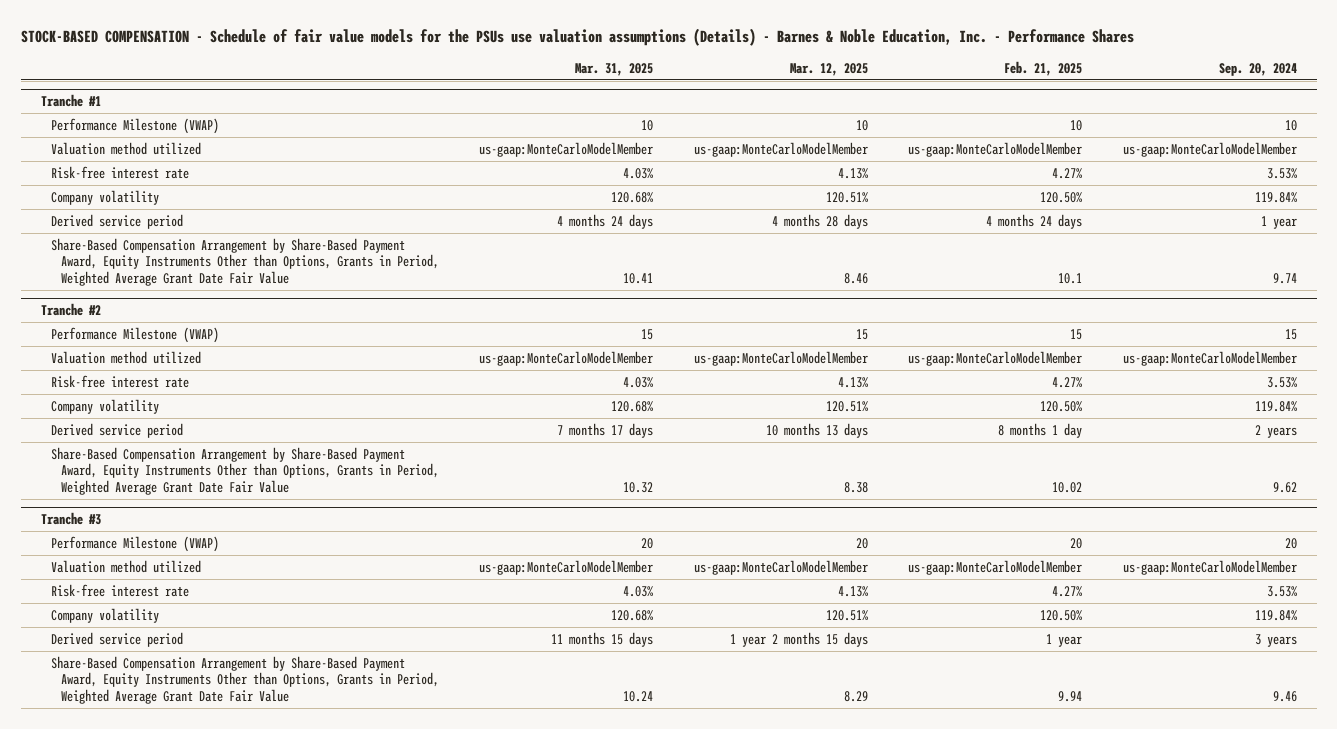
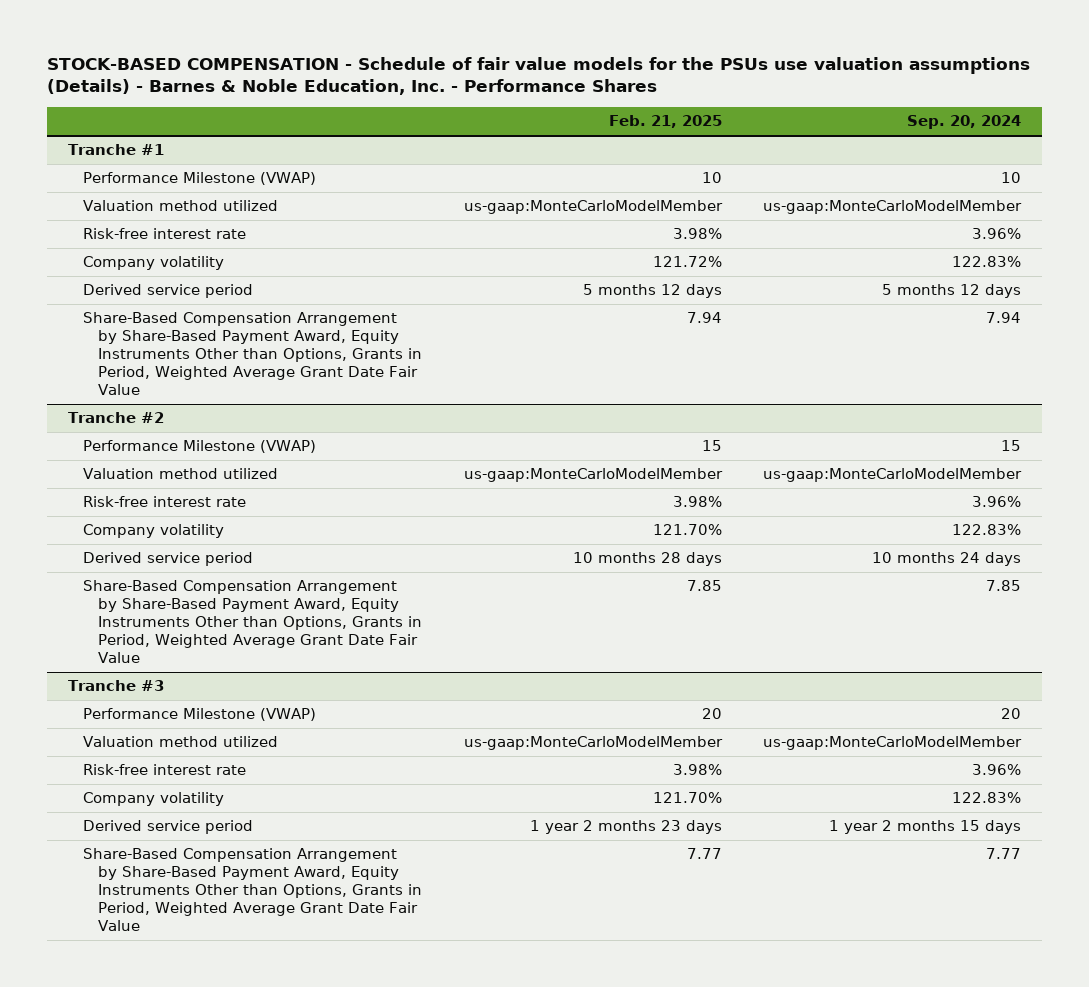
- | Mar. 31, 2025 | Mar. 12, 2025 | Feb. 21, 2025 | Sep. 20, 2024
+ | Feb. 21, 2025 | Sep. 20, 2024
@ Tranche #1
- Risk-free interest rate | 4.03% | 4.13% | 4.27% | 3.53%
- Company volatility | 120.68% | 120.51% | 120.50% | 119.84%
- Derived service period | 4 months 24 days | 4 months 28 days | 4 months 24 days | 1 year
- Share-Based Compensation Arrangement by Share-Based Payment Award, Equity Instruments Other than Options, Grants in Period, Weighted Average Grant Date Fair Value | 10.41 | 8.46 | 10.1 | 9.74
+ Risk-free interest rate | 3.98% | 3.96%
+ Company volatility | 121.72% | 122.83%
+ Derived service period | 5 months 12 days | 5 months 12 days
+ Share-Based Compensation Arrangement by Share-Based Payment Award, Equity Instruments Other than Options, Grants in Period, Weighted Average Grant Date Fair Value | 7.94 | 7.94
@ Tranche #2
- Risk-free interest rate | 4.03% | 4.13% | 4.27% | 3.53%
- Company volatility | 120.68% | 120.51% | 120.50% | 119.84%
- Derived service period | 7 months 17 days | 10 months 13 days | 8 months 1 day | 2 years
- Share-Based Compensation Arrangement by Share-Based Payment Award, Equity Instruments Other than Options, Grants in Period, Weighted Average Grant Date Fair Value | 10.32 | 8.38 | 10.02 | 9.62
+ Risk-free interest rate | 3.98% | 3.96%
+ Company volatility | 121.70% | 122.83%
+ Derived service period | 10 months 28 days | 10 months 24 days
+ Share-Based Compensation Arrangement by Share-Based Payment Award, Equity Instruments Other than Options, Grants in Period, Weighted Average Grant Date Fair Value | 7.85 | 7.85
@ Tranche #3
- Risk-free interest rate | 4.03% | 4.13% | 4.27% | 3.53%
- Company volatility | 120.68% | 120.51% | 120.50% | 119.84%
- Derived service period | 11 months 15 days | 1 year 2 months 15 days | 1 year | 3 years
- Share-Based Compensation Arrangement by Share-Based Payment Award, Equity Instruments Other than Options, Grants in Period, Weighted Average Grant Date Fair Value | 10.24 | 8.29 | 9.94 | 9.46
+ Risk-free interest rate | 3.98% | 3.96%
+ Company volatility | 121.70% | 122.83%
+ Derived service period | 1 year 2 months 23 days | 1 year 2 months 15 days
+ Share-Based Compensation Arrangement by Share-Based Payment Award, Equity Instruments Other than Options, Grants in Period, Weighted Average Grant Date Fair Value | 7.77 | 7.77

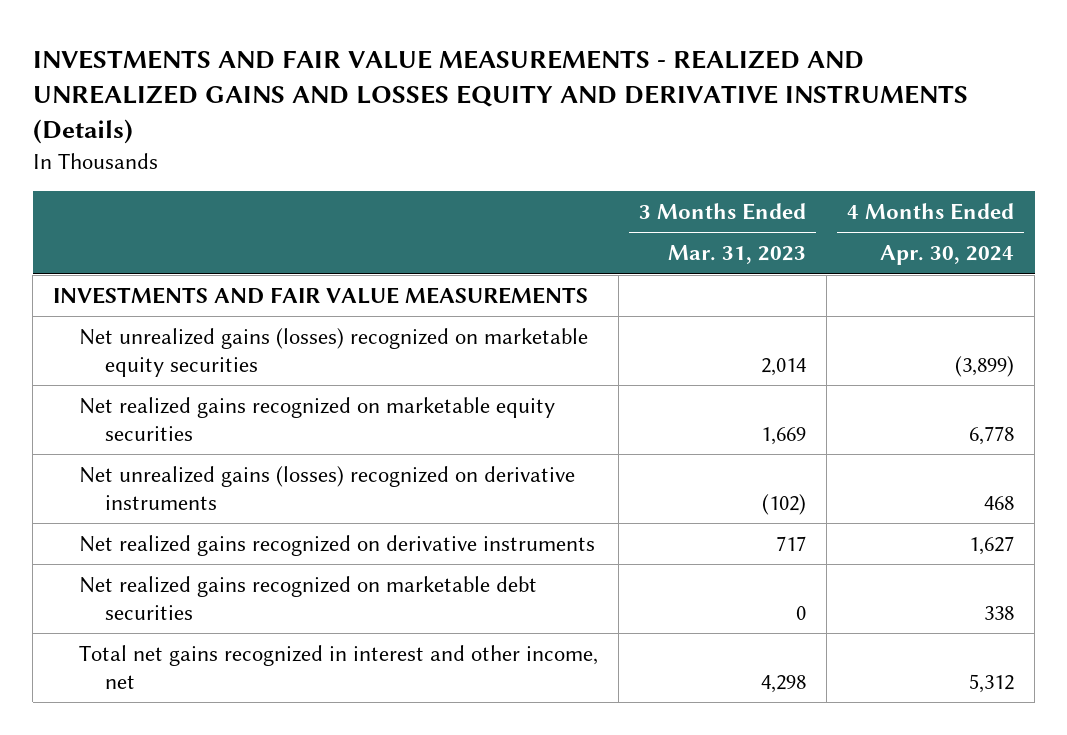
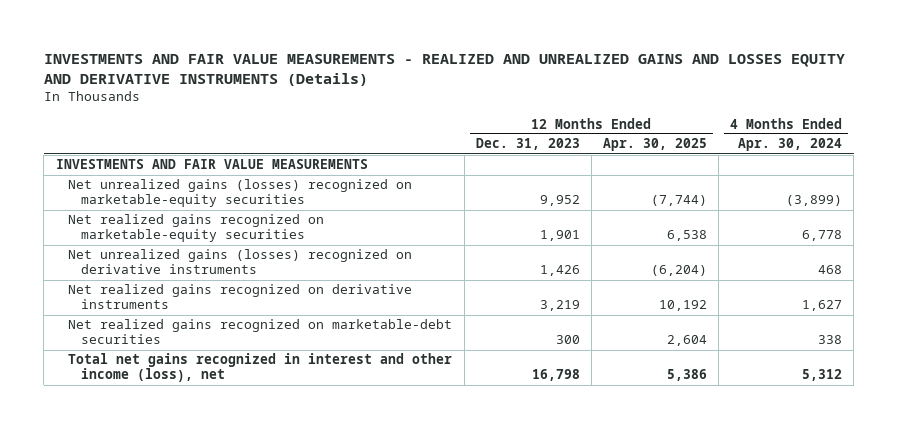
- | 3 Months Ended Mar. 31, 2023 | 4 Months Ended Apr. 30, 2024
+ | 12 Months Ended Dec. 31, 2023 | 12 Months Ended Apr. 30, 2025 | 4 Months Ended Apr. 30, 2024
- Net unrealized gains (losses) recognized on marketable equity securities | 2,014 | (3,899)
- Net realized gains recognized on marketable equity securities | 1,669 | 6,778
+ Net unrealized gains (losses) recognized on marketable-equity securities | 9,952 | (7,744) | (3,899)
+ Net realized gains recognized on marketable-equity securities | 1,901 | 6,538 | 6,778
- Net realized gains recognized on marketable debt securities | 0 | 338
- Total net gains recognized in interest and other income, net | 4,298 | 5,312
+ Net realized gains recognized on marketable-debt securities | 300 | 2,604 | 338
+ Total net gains recognized in interest and other income (loss), net | 16,798 | 5,386 | 5,312

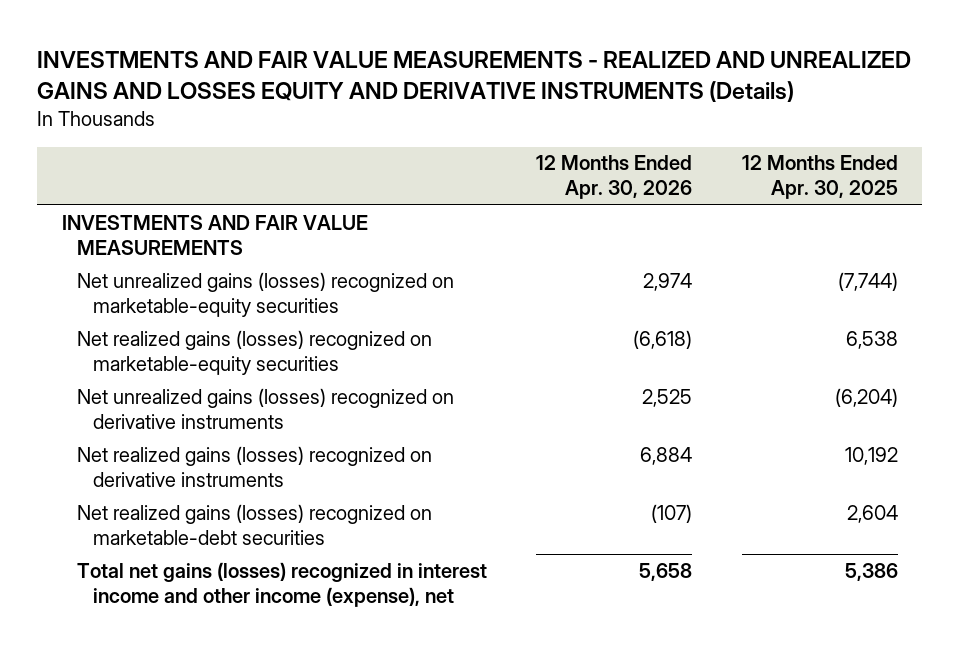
- | 12 Months Ended Dec. 31, 2023 | 12 Months Ended Apr. 30, 2025 | 4 Months Ended Apr. 30, 2024
+ | 12 Months Ended Apr. 30, 2026 | 12 Months Ended Apr. 30, 2025
- Net realized gains recognized on marketable-equity securities | 1,901 | 6,538 | 6,778
+ Net realized gains (losses) recognized on marketable-equity securities | (6,618) | 6,538
- Net realized gains recognized on derivative instruments | 3,219 | 10,192 | 1,627
- Net realized gains recognized on marketable-debt securities | 300 | 2,604 | 338
- Total net gains recognized in interest and other income (loss), net | 16,798 | 5,386 | 5,312
+ Net realized gains (losses) recognized on derivative instruments | 6,884 | 10,192
+ Net realized gains (losses) recognized on marketable-debt securities | (107) | 2,604
+ Total net gains (losses) recognized in interest income and other income (expense), net | 5,658 | 5,386

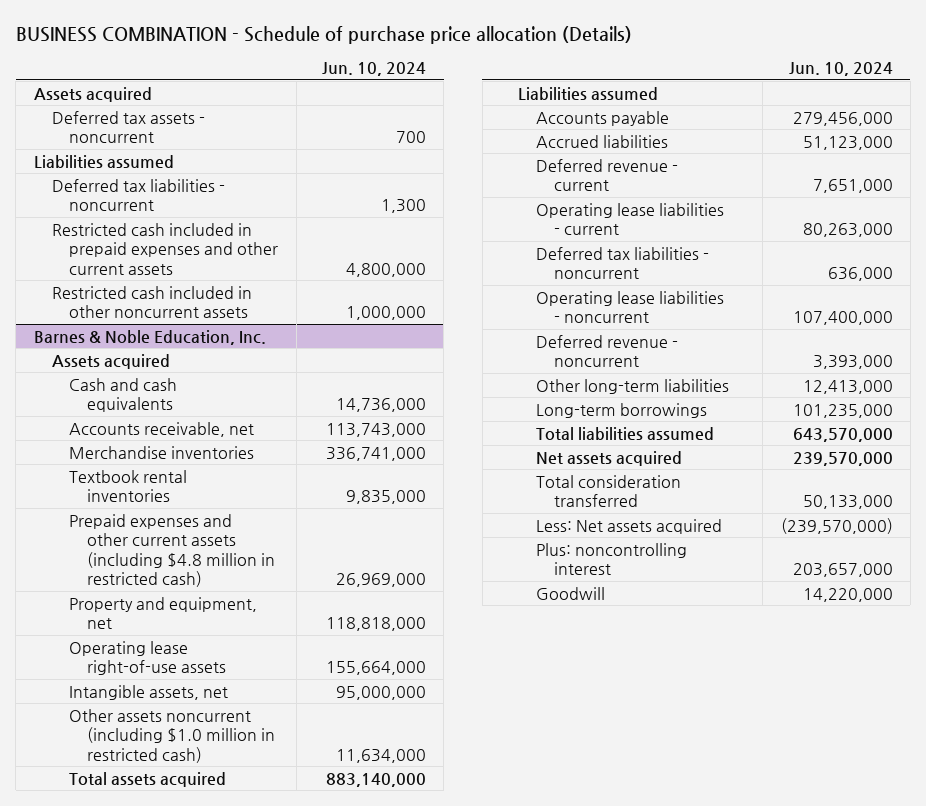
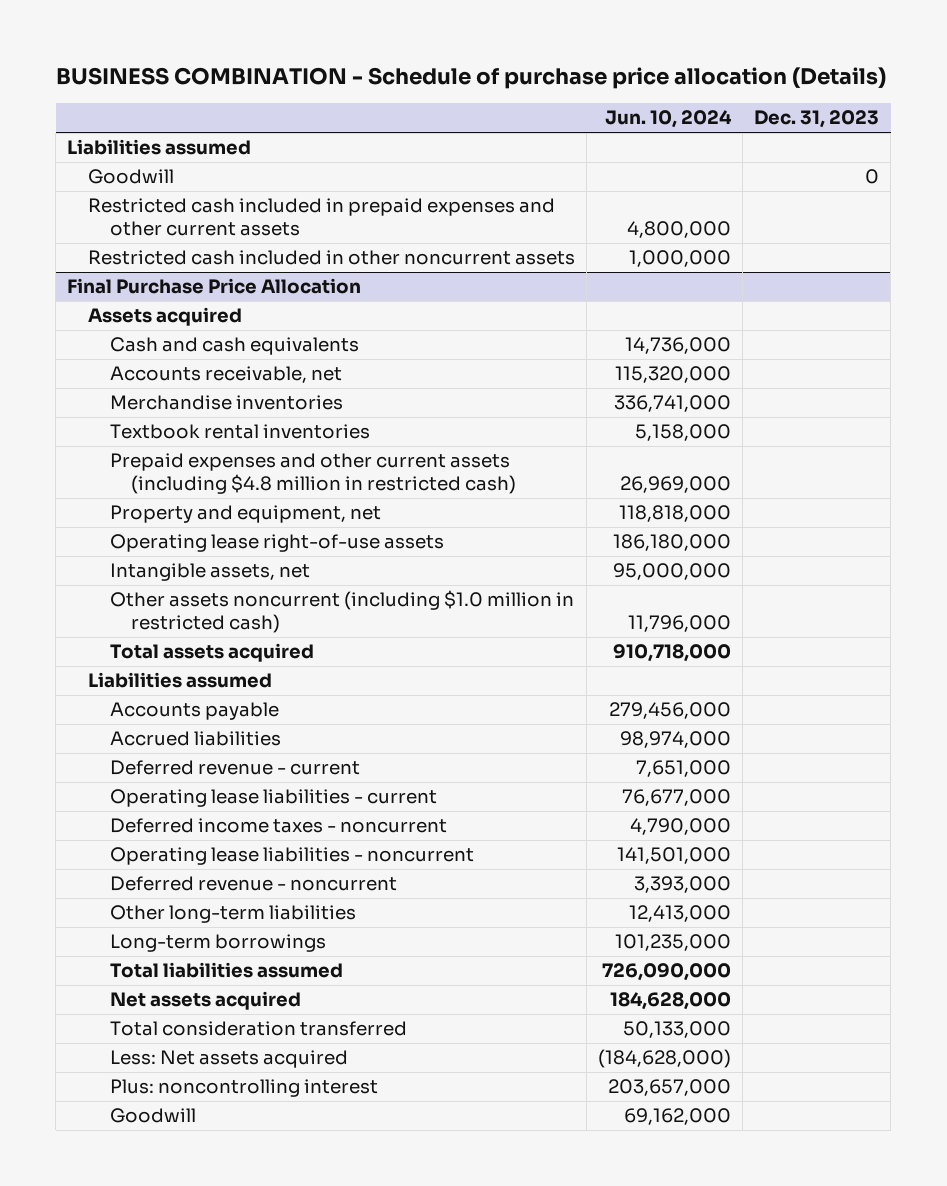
- | Jun. 10, 2024
+ | Jun. 10, 2024 | Dec. 31, 2023
- Assets acquired
- Deferred tax assets - noncurrent | 700
- Deferred tax liabilities - noncurrent | 1,300
+ Goodwill | | 0
- Barnes & Noble Education, Inc.
+ Final Purchase Price Allocation
- Accounts receivable, net | 113,743,000
+ Accounts receivable, net | 115,320,000 |
- Textbook rental inventories | 9,835,000
+ Textbook rental inventories | 5,158,000 |
- Operating lease right-of-use assets | 155,664,000
+ Operating lease right-of-use assets | 186,180,000 |
- Other assets noncurrent (including $1.0 million in restricted cash) | 11,634,000
- Total assets acquired | 883,140,000
+ Other assets noncurrent (including $1.0 million in restricted cash) | 11,796,000 |
+ Total assets acquired | 910,718,000 |
- Accrued liabilities | 51,123,000
+ Accrued liabilities | 98,974,000 |
- Operating lease liabilities - current | 80,263,000
- Deferred tax liabilities - noncurrent | 636,000
- Operating lease liabilities - noncurrent | 107,400,000
+ Operating lease liabilities - current | 76,677,000 |
+ Deferred income taxes - noncurrent | 4,790,000 |
+ Operating lease liabilities - noncurrent | 141,501,000 |
- Total liabilities assumed | 643,570,000
- Net assets acquired | 239,570,000
+ Total liabilities assumed | 726,090,000 |
+ Net assets acquired | 184,628,000 |
- Less: Net assets acquired | (239,570,000)
+ Less: Net assets acquired | (184,628,000) |
- Goodwill | 14,220,000
+ Goodwill | 69,162,000 |

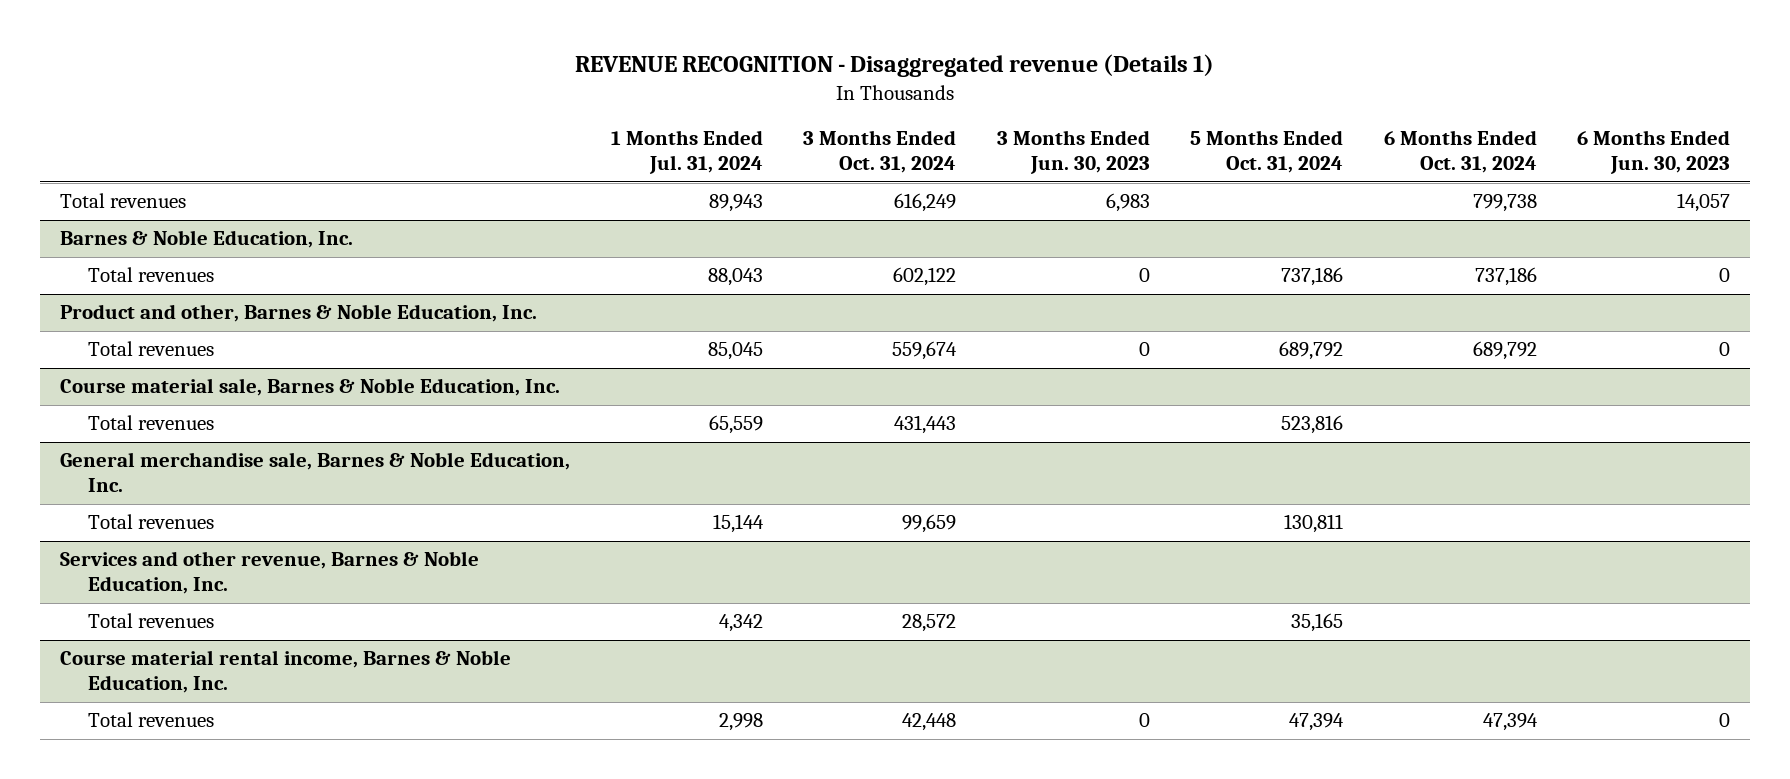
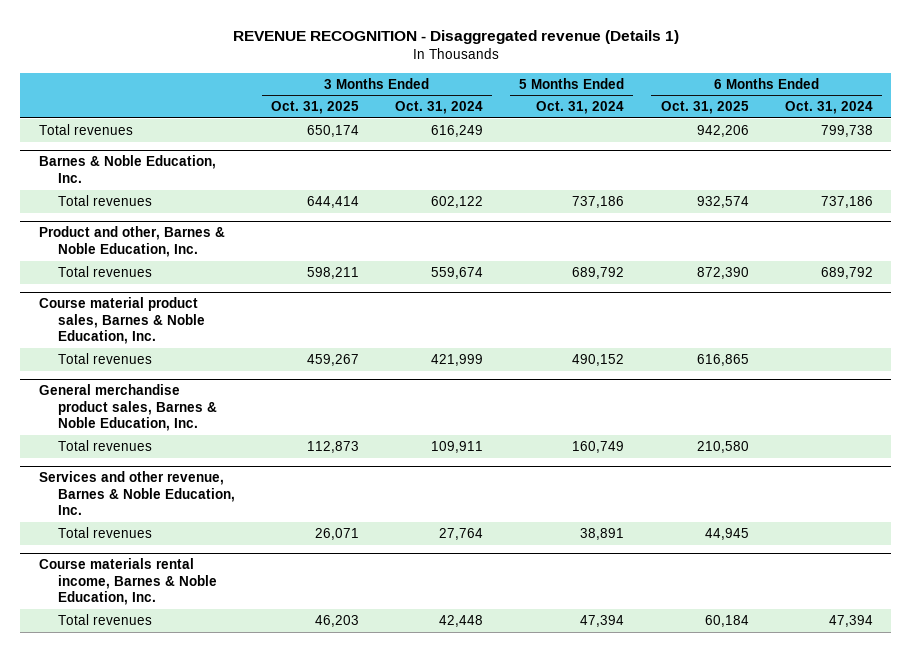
- | 1 Months Ended Jul. 31, 2024 | 3 Months Ended Oct. 31, 2024 | 3 Months Ended Jun. 30, 2023 | 5 Months Ended Oct. 31, 2024 | 6 Months Ended Oct. 31, 2024 | 6 Months Ended Jun. 30, 2023
+ | 3 Months Ended Oct. 31, 2025 | 3 Months Ended Oct. 31, 2024 | 5 Months Ended Oct. 31, 2024 | 6 Months Ended Oct. 31, 2025 | 6 Months Ended Oct. 31, 2024
- Course material sale, Barnes & Noble Education, Inc.
- Total revenues | 65,559 | 431,443 | | 523,816 | |
- General merchandise sale, Barnes & Noble Education, Inc.
- Total revenues | 15,144 | 99,659 | | 130,811 | |
+ Course material product sales, Barnes & Noble Education, Inc.
+ Total revenues | 459,267 | 421,999 | 490,152 | 616,865 |
+ General merchandise product sales, Barnes & Noble Education, Inc.
+ Total revenues | 112,873 | 109,911 | 160,749 | 210,580 |
@ Services and other revenue, Barnes & Noble Education, Inc.
- Total revenues | 4,342 | 28,572 | | 35,165 | |
- Course material rental income, Barnes & Noble Education, Inc.
@ Services and other revenue, Barnes & Noble Education, Inc.
+ Total revenues | 26,071 | 27,764 | 38,891 | 44,945 |
+ Course materials rental income, Barnes & Noble Education, Inc.

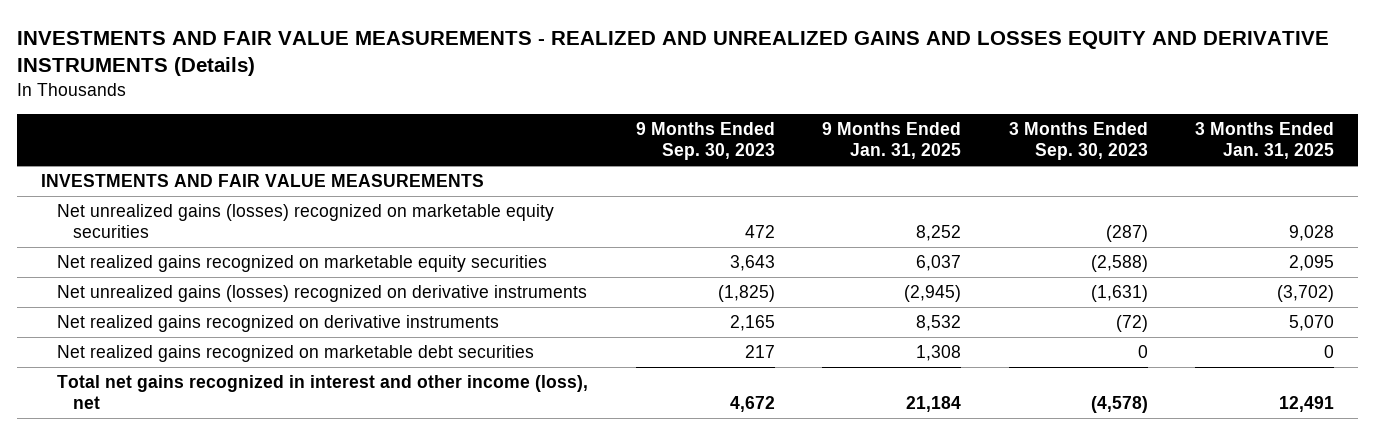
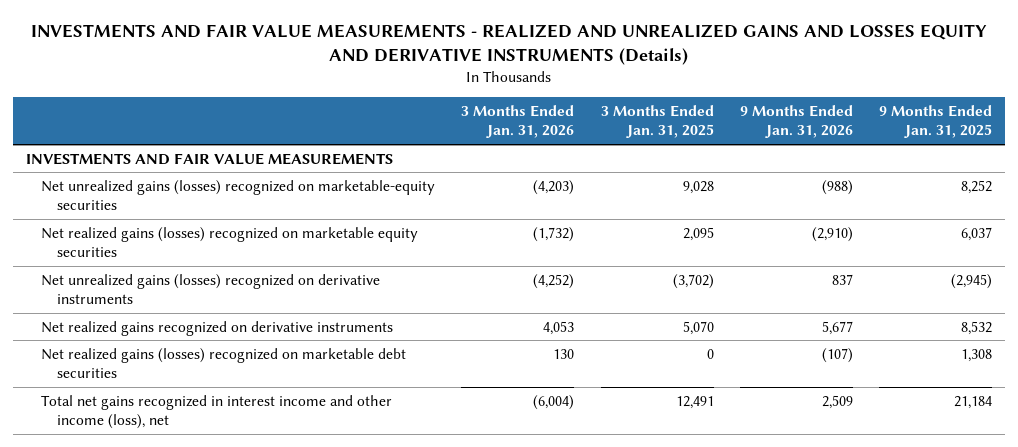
- | 9 Months Ended Sep. 30, 2023 | 9 Months Ended Jan. 31, 2025 | 3 Months Ended Sep. 30, 2023 | 3 Months Ended Jan. 31, 2025
+ | 3 Months Ended Jan. 31, 2026 | 3 Months Ended Jan. 31, 2025 | 9 Months Ended Jan. 31, 2026 | 9 Months Ended Jan. 31, 2025
- Net unrealized gains (losses) recognized on marketable equity securities | 472 | 8,252 | (287) | 9,028
- Net realized gains recognized on marketable equity securities | 3,643 | 6,037 | (2,588) | 2,095
+ Net unrealized gains (losses) recognized on marketable-equity securities | (4,203) | 9,028 | (988) | 8,252
+ Net realized gains (losses) recognized on marketable equity securities | (1,732) | 2,095 | (2,910) | 6,037
- Net realized gains recognized on marketable debt securities | 217 | 1,308 | 0 | 0
- Total net gains recognized in interest and other income (loss), net | 4,672 | 21,184 | (4,578) | 12,491
+ Net realized gains (losses) recognized on marketable debt securities | 130 | 0 | (107) | 1,308
+ Total net gains recognized in interest income and other income (loss), net | (6,004) | 12,491 | 2,509 | 21,184

